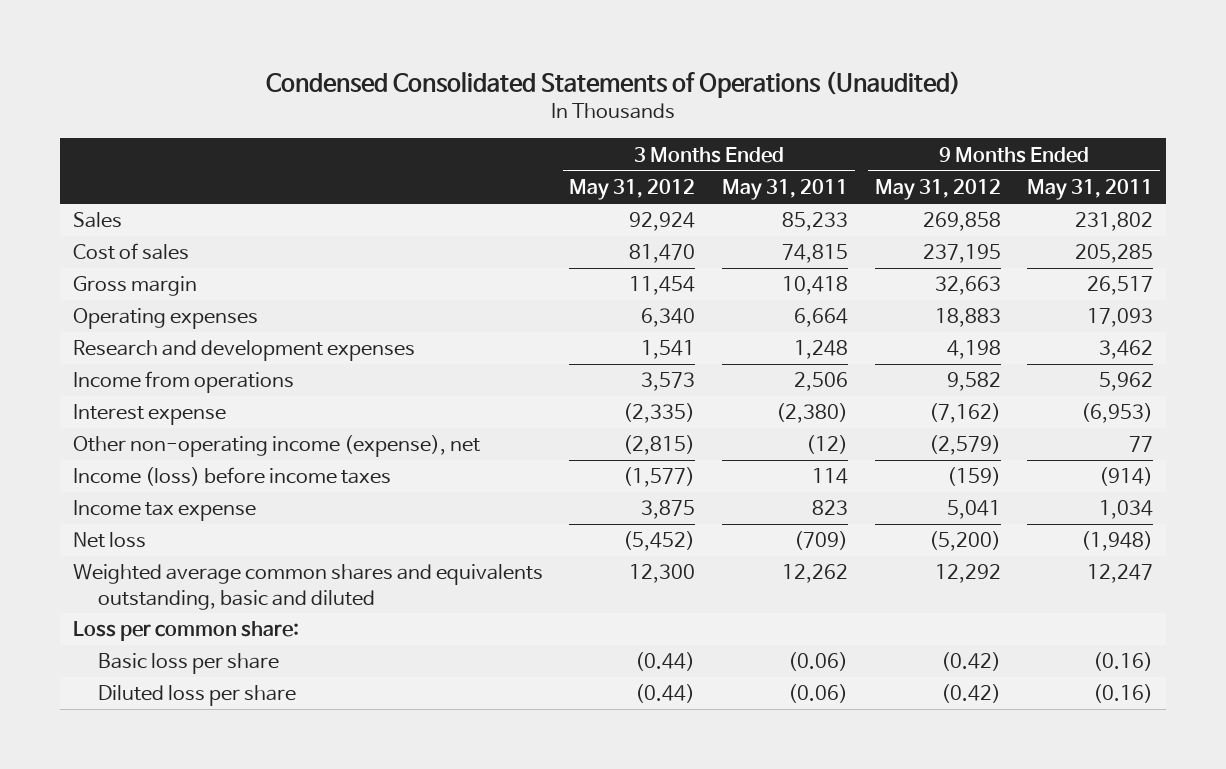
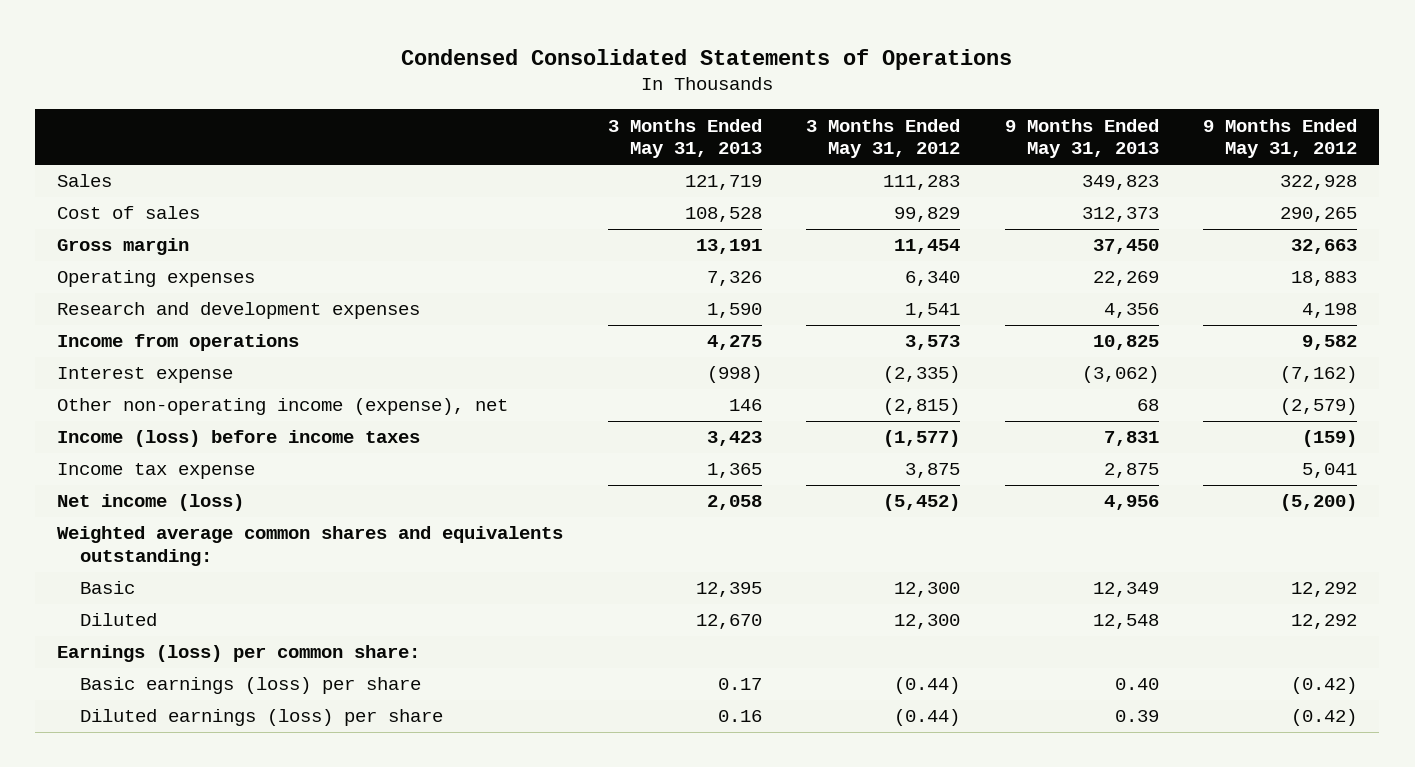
- Condensed Consolidated Statements of Operations (Unaudited)
+ Condensed Consolidated Statements of Operations
- | 3 Months Ended May 31, 2012 | 3 Months Ended May 31, 2011 | 9 Months Ended May 31, 2012 | 9 Months Ended May 31, 2011
+ | 3 Months Ended May 31, 2013 | 3 Months Ended May 31, 2012 | 9 Months Ended May 31, 2013 | 9 Months Ended May 31, 2012
- Sales | 92,924 | 85,233 | 269,858 | 231,802
- Cost of sales | 81,470 | 74,815 | 237,195 | 205,285
+ Sales | 121,719 | 111,283 | 349,823 | 322,928
+ Cost of sales | 108,528 | 99,829 | 312,373 | 290,265
- Net loss | (5,452) | (709) | (5,200) | (1,948)
- Weighted average common shares and equivalents outstanding, basic and diluted | 12,300 | 12,262 | 12,292 | 12,247
- Loss per common share:
- Basic loss per share | (0.44) | (0.06) | (0.42) | (0.16)
- Diluted loss per share | (0.44) | (0.06) | (0.42) | (0.16)
+ Net income (loss) | 2,058 | (5,452) | 4,956 | (5,200)
+ Weighted average common shares and equivalents outstanding:
+ Basic | 12,395 | 12,300 | 12,349 | 12,292
+ Diluted | 12,670 | 12,300 | 12,548 | 12,292
+ Earnings (loss) per common share:
+ Basic earnings (loss) per share | 0.17 | (0.44) | 0.40 | (0.42)
+ Diluted earnings (loss) per share | 0.16 | (0.44) | 0.39 | (0.42)

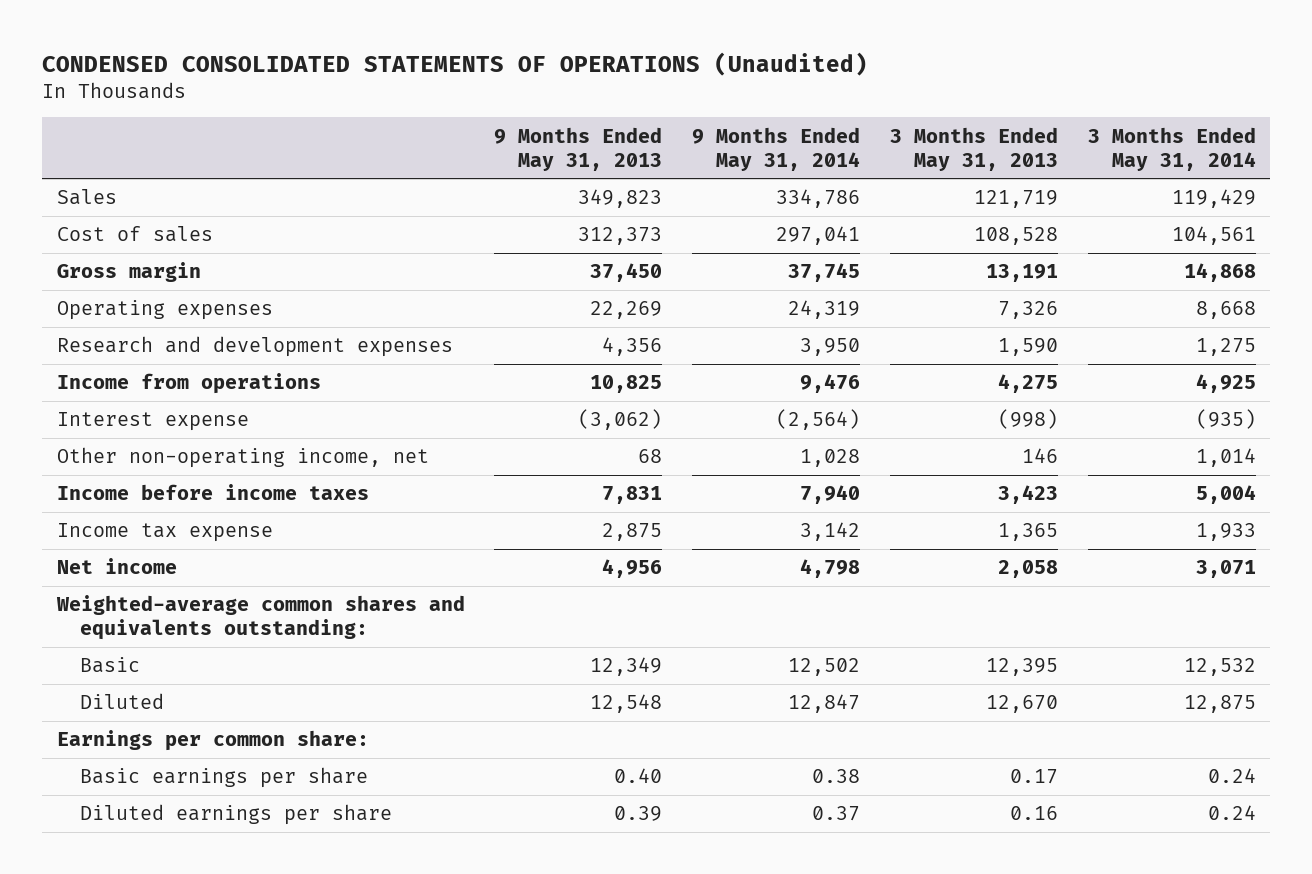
- Condensed Consolidated Statements of Operations
+ CONDENSED CONSOLIDATED STATEMENTS OF OPERATIONS (Unaudited)
- | 3 Months Ended May 31, 2013 | 3 Months Ended May 31, 2012 | 9 Months Ended May 31, 2013 | 9 Months Ended May 31, 2012
+ | 9 Months Ended May 31, 2013 | 9 Months Ended May 31, 2014 | 3 Months Ended May 31, 2013 | 3 Months Ended May 31, 2014
- Other non-operating income (expense), net | 146 | (2,815) | 68 | (2,579)
- Income (loss) before income taxes | 3,423 | (1,577) | 7,831 | (159)
+ Other non-operating income, net | 68 | 1,028 | 146 | 1,014
+ Income before income taxes | 7,831 | 7,940 | 3,423 | 5,004
- Net income (loss) | 2,058 | (5,452) | 4,956 | (5,200)
- Weighted average common shares and equivalents outstanding:
+ Net income | 4,956 | 4,798 | 2,058 | 3,071
+ Weighted-average common shares and equivalents outstanding:
- Earnings (loss) per common share:
- Basic earnings (loss) per share | 0.17 | (0.44) | 0.40 | (0.42)
- Diluted earnings (loss) per share | 0.16 | (0.44) | 0.39 | (0.42)
+ Earnings per common share:
+ Basic earnings per share | 0.40 | 0.38 | 0.17 | 0.24
+ Diluted earnings per share | 0.39 | 0.37 | 0.16 | 0.24

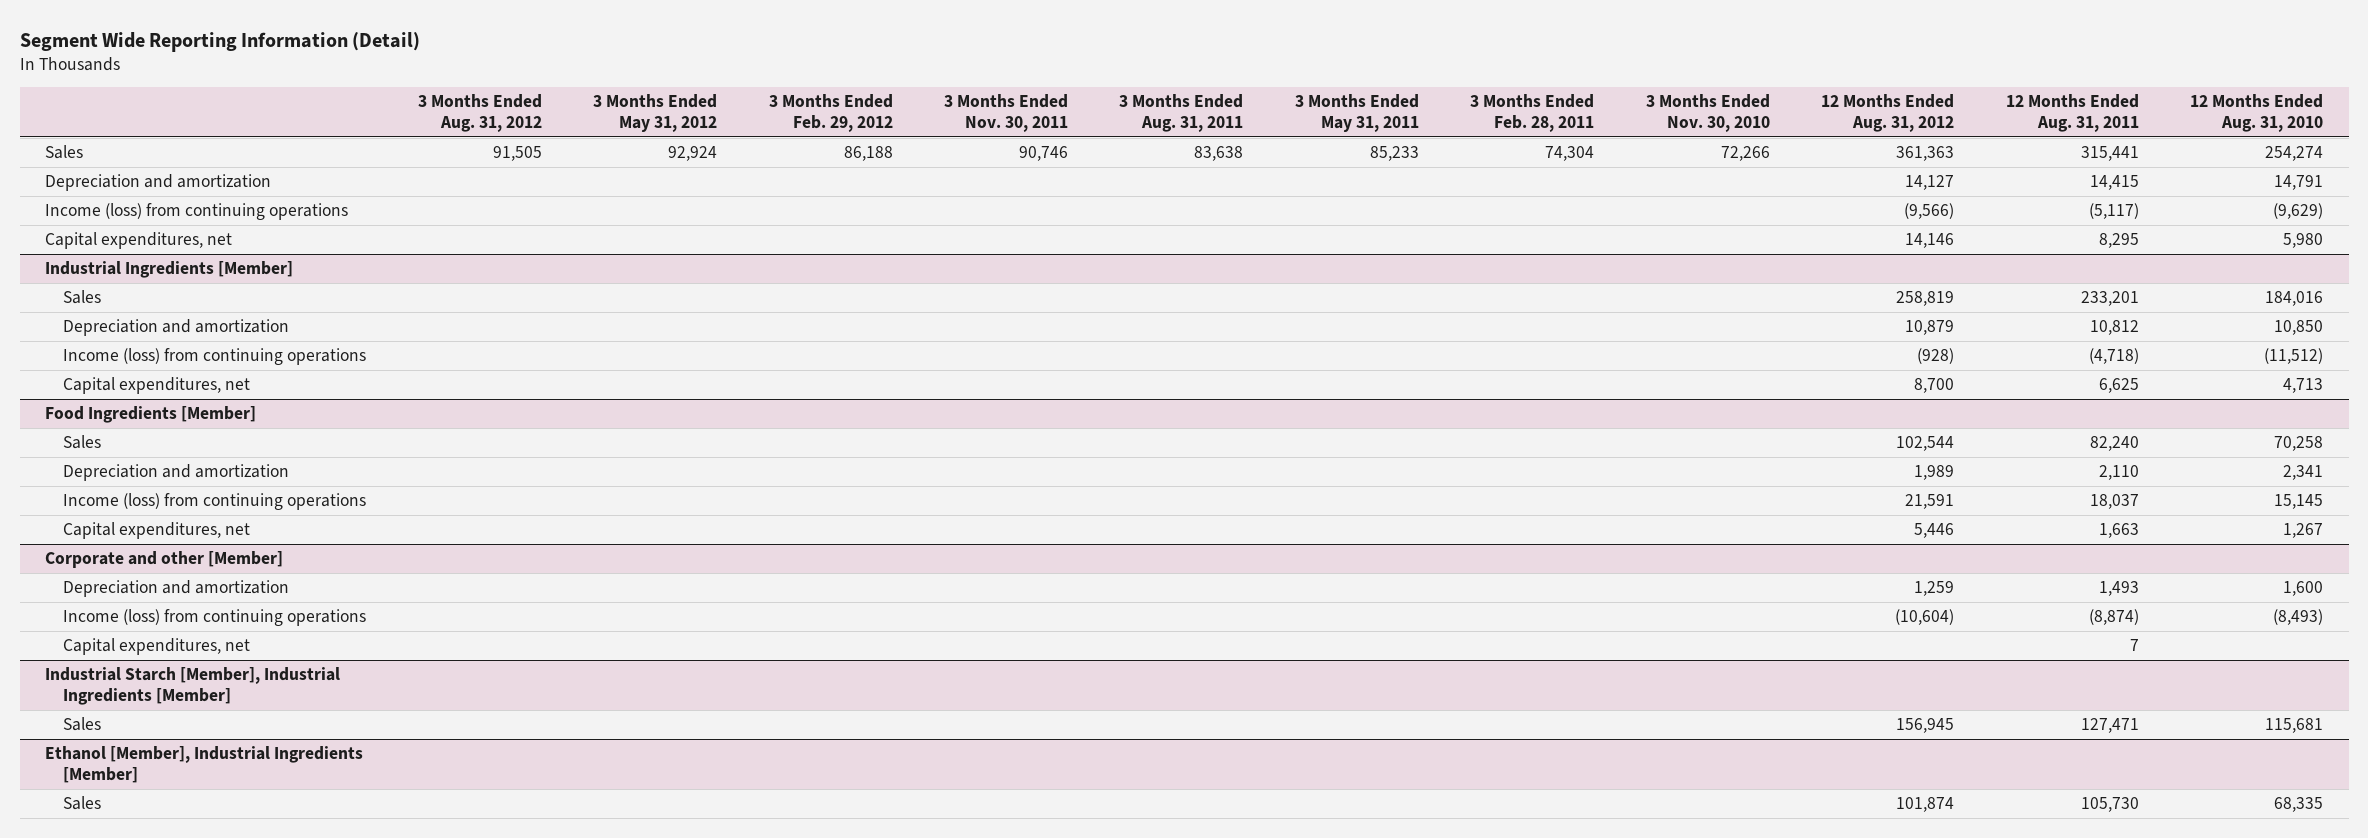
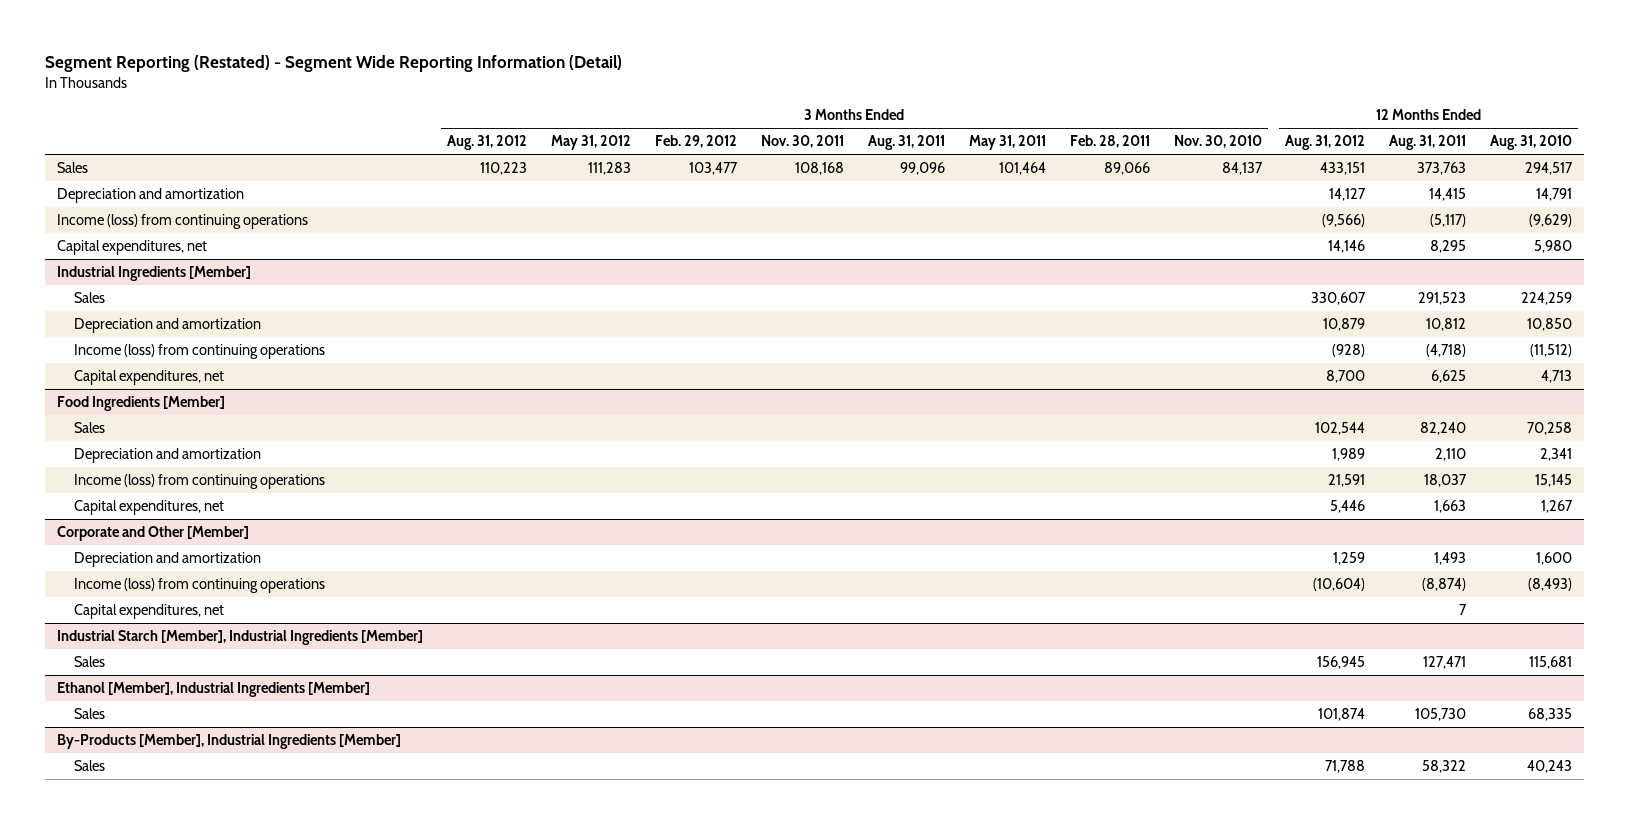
- Segment Wide Reporting Information (Detail)
+ Segment Reporting (Restated) - Segment Wide Reporting Information (Detail)
- Sales | 91,505 | 92,924 | 86,188 | 90,746 | 83,638 | 85,233 | 74,304 | 72,266 | 361,363 | 315,441 | 254,274
+ Sales | 110,223 | 111,283 | 103,477 | 108,168 | 99,096 | 101,464 | 89,066 | 84,137 | 433,151 | 373,763 | 294,517
@ Industrial Ingredients [Member]
- Sales | | | | | | | | | 258,819 | 233,201 | 184,016
+ Sales | | | | | | | | | 330,607 | 291,523 | 224,259
- Corporate and other [Member]
+ Corporate and Other [Member]
+ By-Products [Member], Industrial Ingredients [Member]
+ Sales | | | | | | | | | 71,788 | 58,322 | 40,243

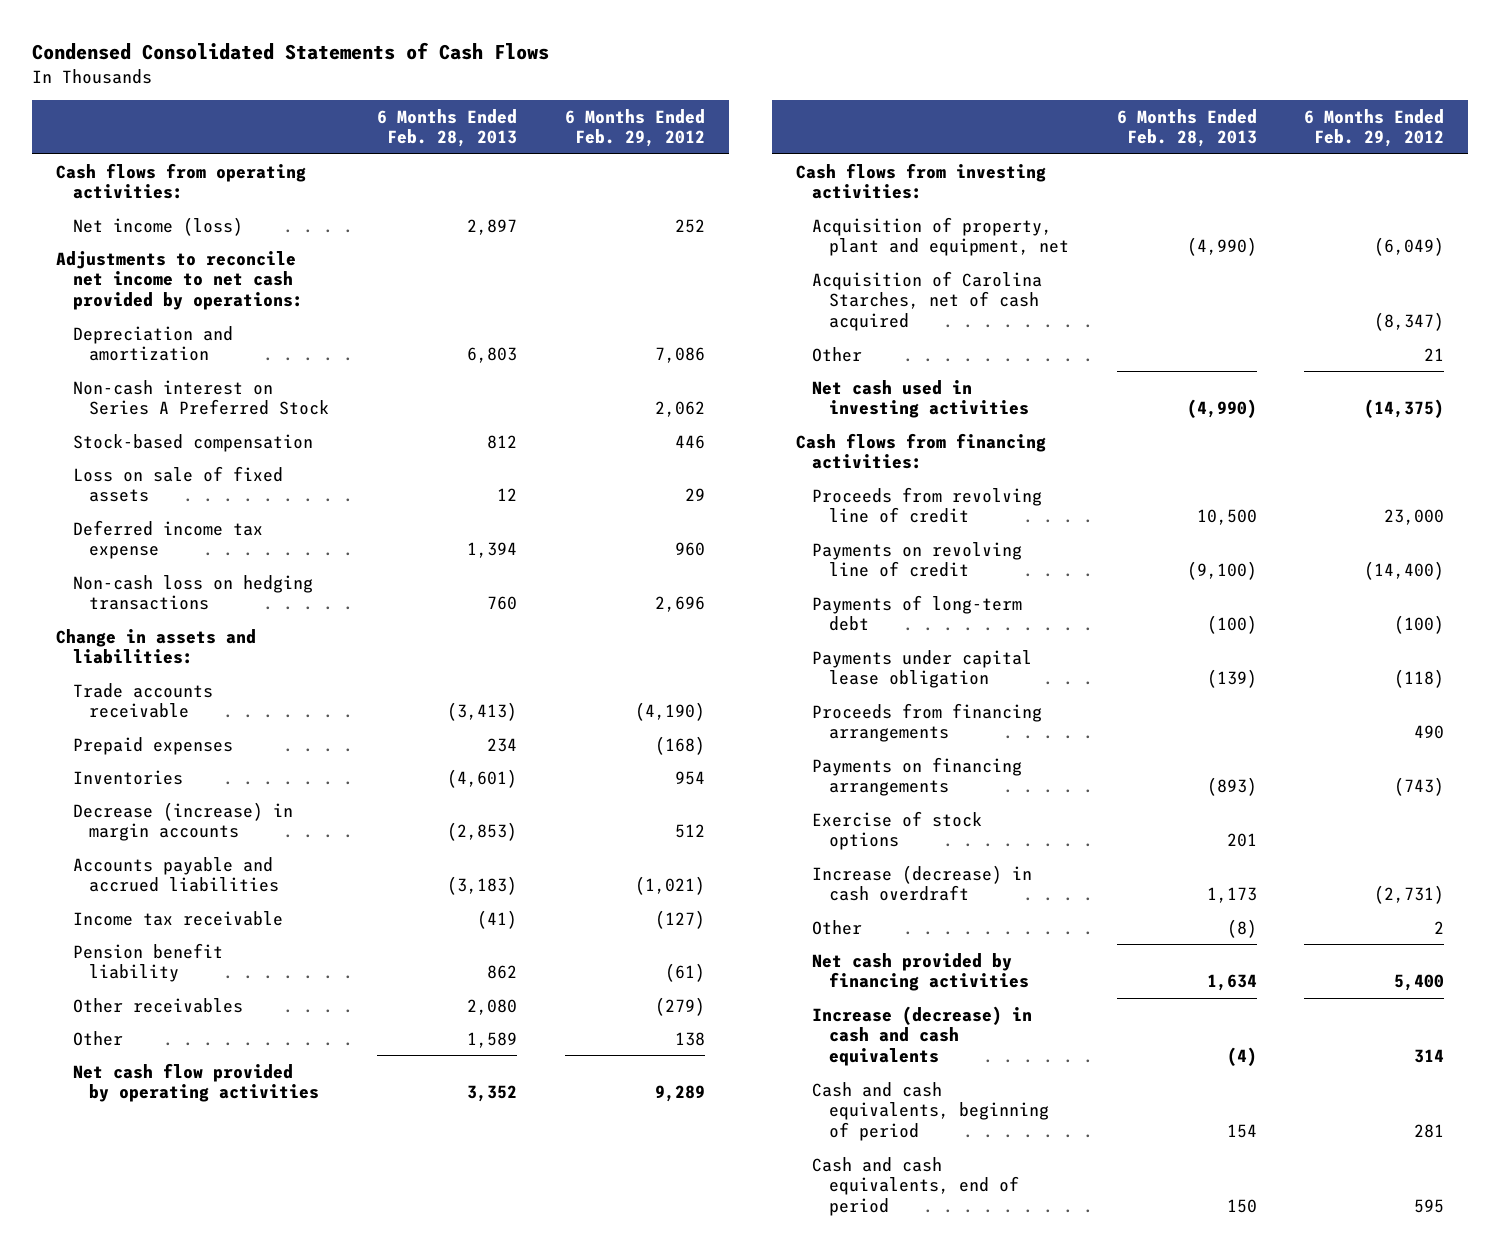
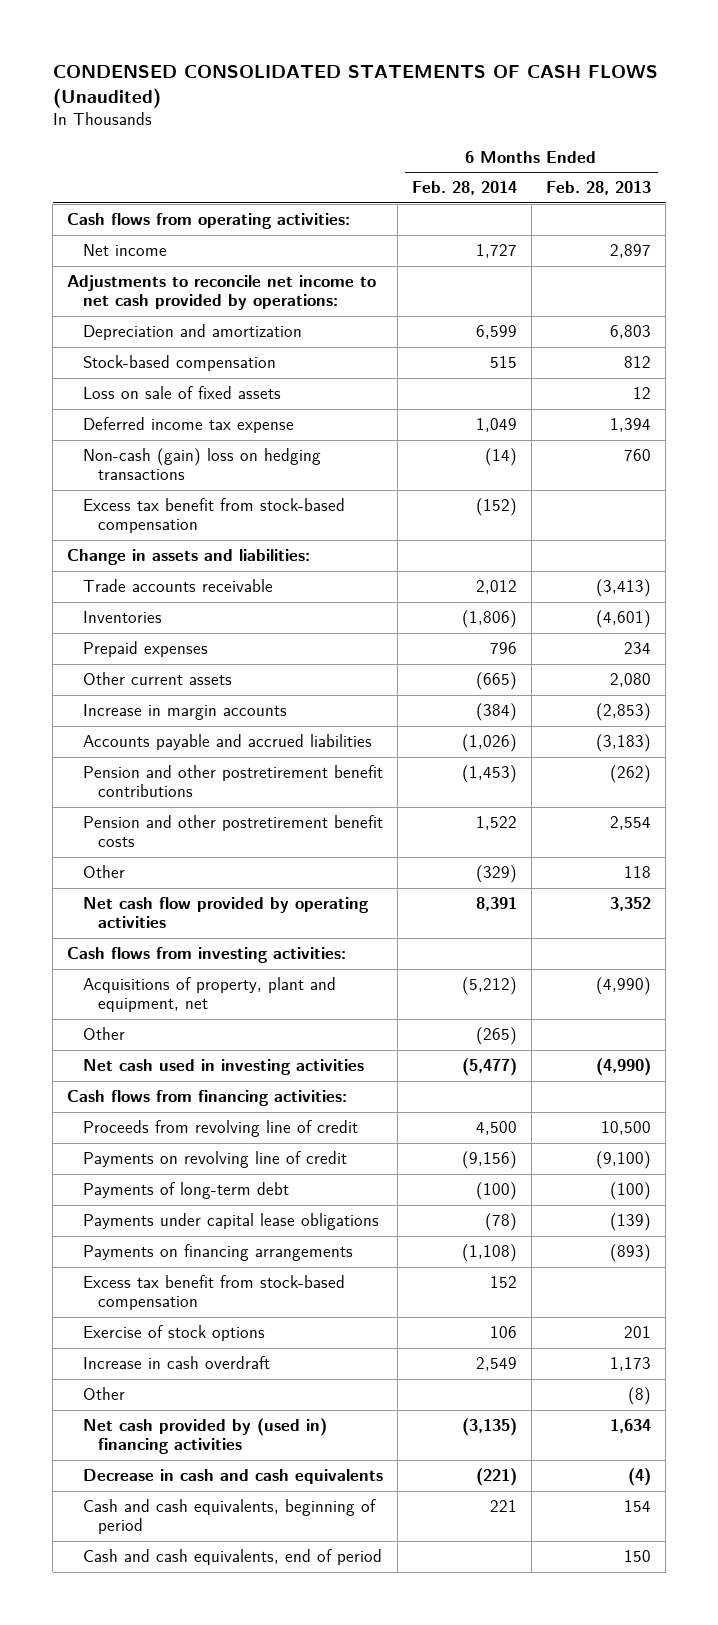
- Condensed Consolidated Statements of Cash Flows
+ CONDENSED CONSOLIDATED STATEMENTS OF CASH FLOWS (Unaudited)
- | 6 Months Ended Feb. 28, 2013 | 6 Months Ended Feb. 29, 2012
+ | 6 Months Ended Feb. 28, 2014 | 6 Months Ended Feb. 28, 2013
- Net income (loss) | 2,897 | 252
+ Net income | 1,727 | 2,897
- Non-cash interest on Series A Preferred Stock | | 2,062
- Non-cash loss on hedging transactions | 760 | 2,696
+ Non-cash (gain) loss on hedging transactions | (14) | 760
+ Excess tax benefit from stock-based compensation | (152) |
- Decrease (increase) in margin accounts | (2,853) | 512
moved down: Prepaid expenses | 796 | 234
+ Other current assets | (665) | 2,080
+ Increase in margin accounts | (384) | (2,853)
- Income tax receivable | (41) | (127)
- Pension benefit liability | 862 | (61)
- Other receivables | 2,080 | (279)
- Other | 1,589 | 138
+ Pension and other postretirement benefit contributions | (1,453) | (262)
+ Pension and other postretirement benefit costs | 1,522 | 2,554
+ Other | (329) | 118
- Acquisition of property, plant and equipment, net | (4,990) | (6,049)
- Acquisition of Carolina Starches, net of cash acquired | | (8,347)
+ Acquisitions of property, plant and equipment, net | (5,212) | (4,990)
- Payments under capital lease obligation | (139) | (118)
- Proceeds from financing arrangements | | 490
+ Payments under capital lease obligations | (78) | (139)
+ Excess tax benefit from stock-based compensation | 152 |
- Increase (decrease) in cash overdraft | 1,173 | (2,731)
+ Increase in cash overdraft | 2,549 | 1,173
- Net cash provided by financing activities | 1,634 | 5,400
- Increase (decrease) in cash and cash equivalents | (4) | 314
+ Net cash provided by (used in) financing activities | (3,135) | 1,634
+ Decrease in cash and cash equivalents | (221) | (4)

